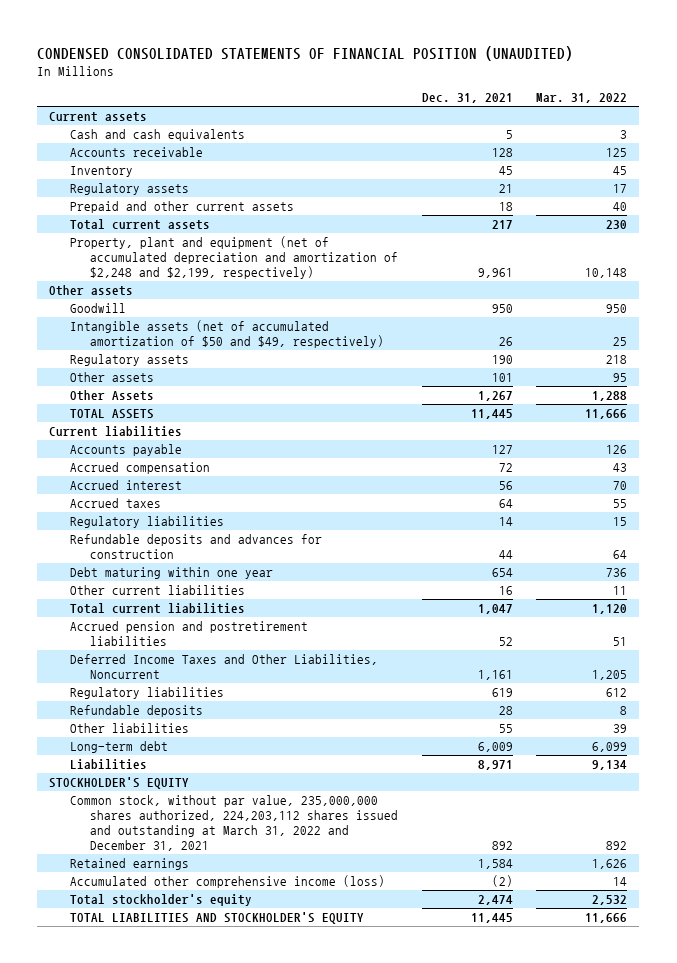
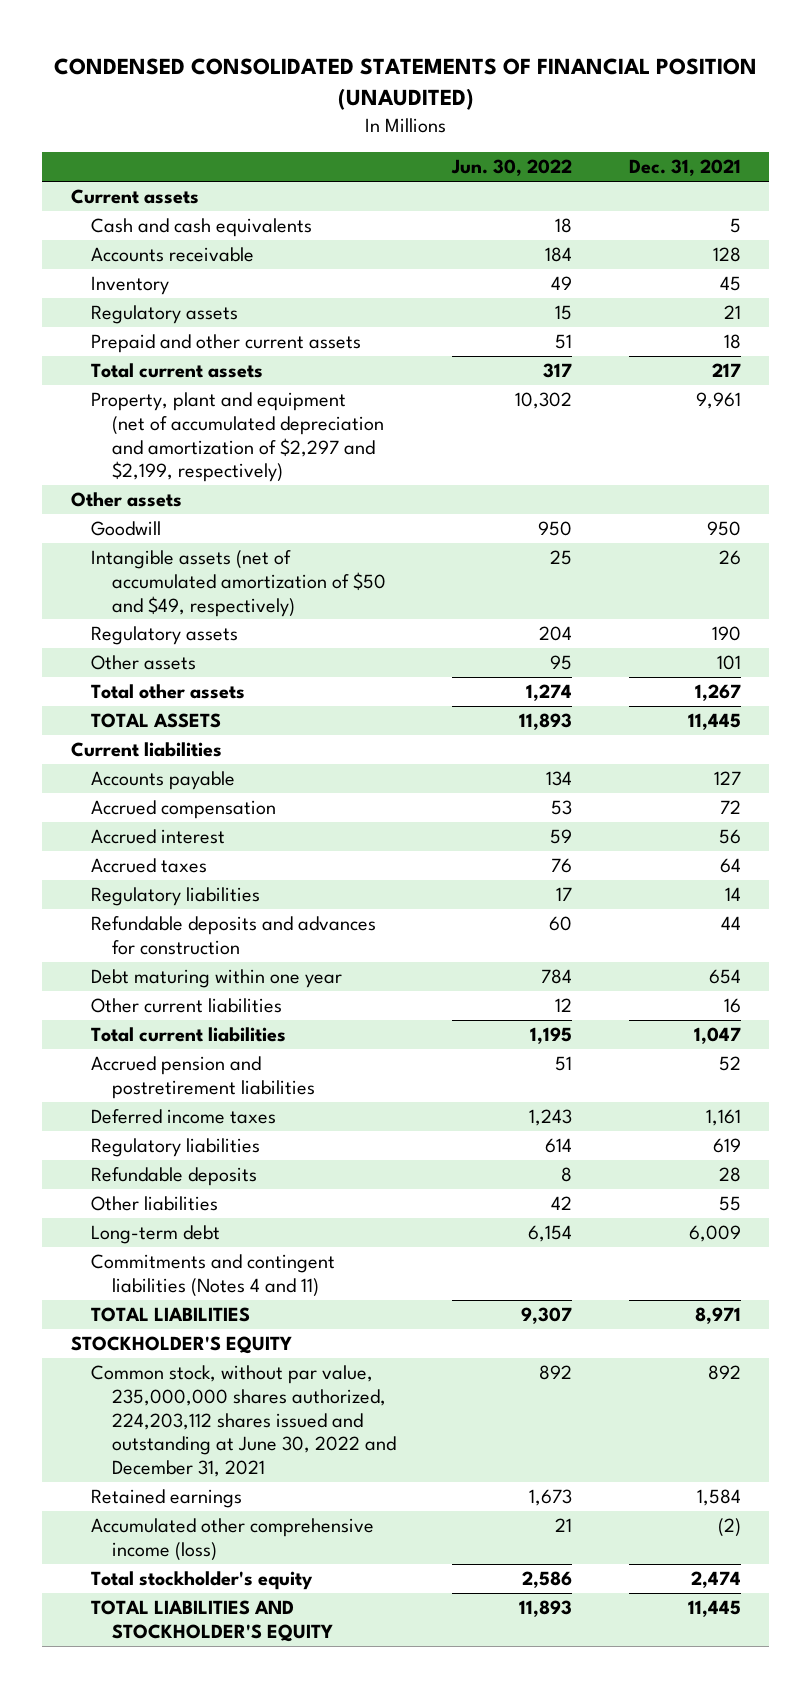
- | Dec. 31, 2021 | Mar. 31, 2022
+ | Jun. 30, 2022 | Dec. 31, 2021
- Property, plant and equipment (net of accumulated depreciation and amortization of $2,248 and $2,199, respectively) | 9,961 | 10,148
+ Property, plant and equipment (net of accumulated depreciation and amortization of $2,297 and $2,199, respectively) | 10,302 | 9,961
- Other Assets | 1,267 | 1,288
+ Total other assets | 1,274 | 1,267
- Deferred Income Taxes and Other Liabilities, Noncurrent | 1,161 | 1,205
+ Deferred income taxes | 1,243 | 1,161
- Liabilities | 8,971 | 9,134
+ Commitments and contingent liabilities (Notes 4 and 11)
+ TOTAL LIABILITIES | 9,307 | 8,971
- Common stock, without par value, 235,000,000 shares authorized, 224,203,112 shares issued and outstanding at March 31, 2022 and December 31, 2021 | 892 | 892
+ Common stock, without par value, 235,000,000 shares authorized, 224,203,112 shares issued and outstanding at June 30, 2022 and December 31, 2021 | 892 | 892

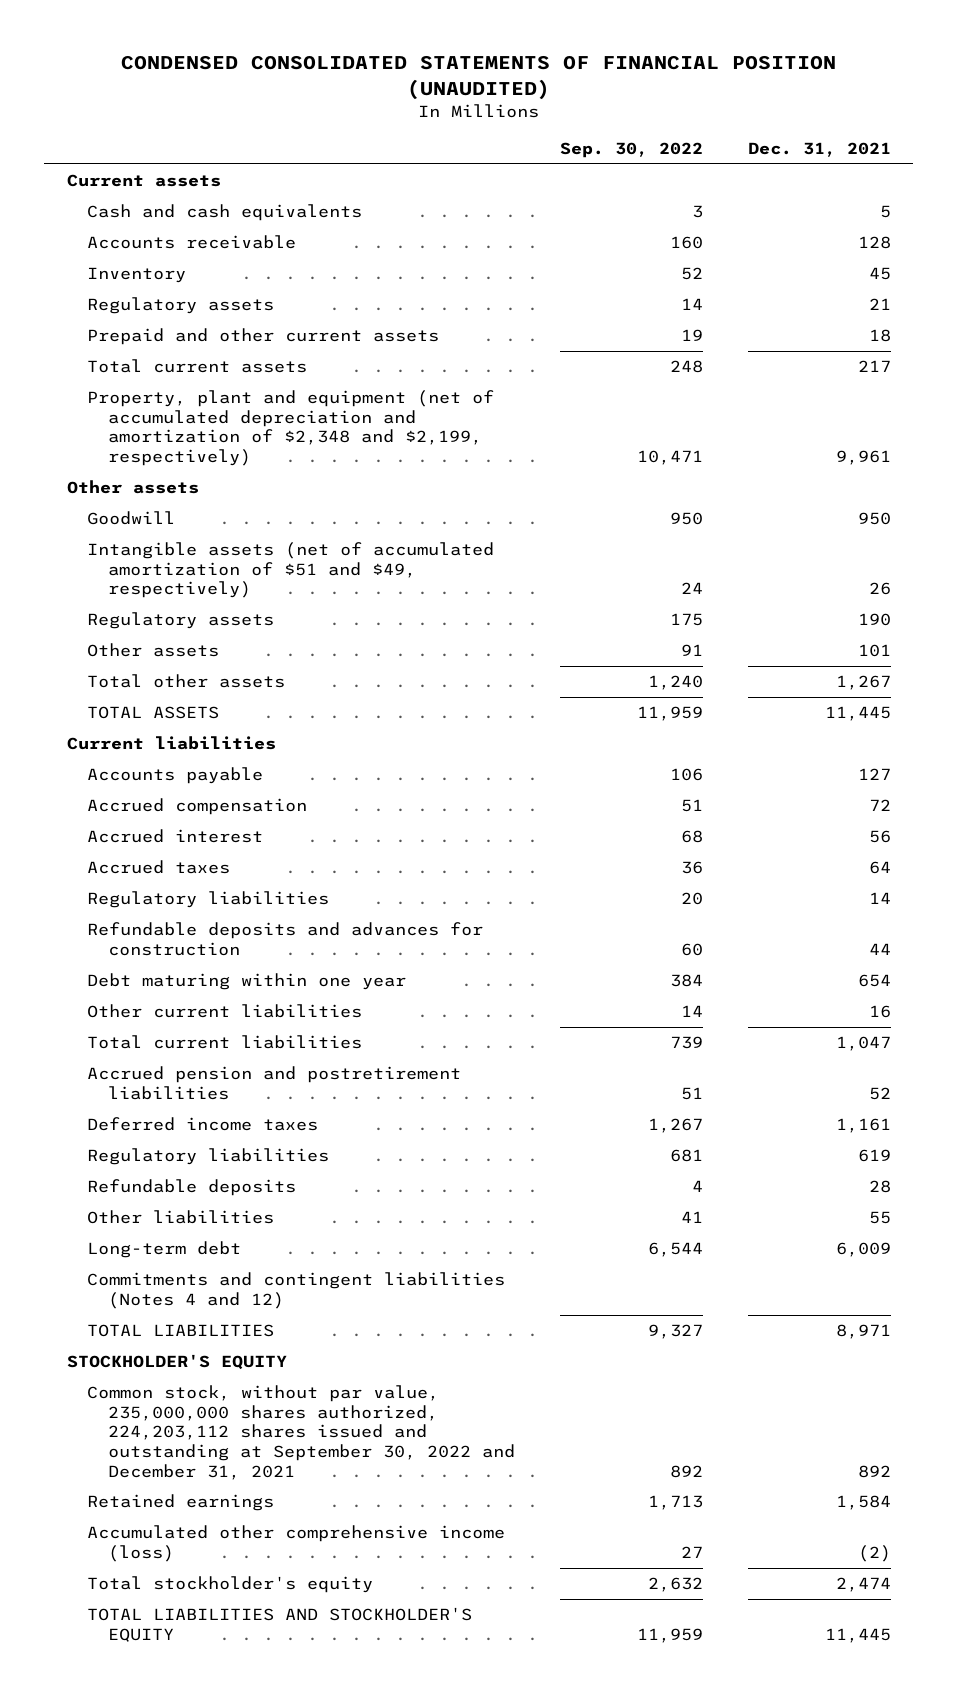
- | Jun. 30, 2022 | Dec. 31, 2021
+ | Sep. 30, 2022 | Dec. 31, 2021
- Property, plant and equipment (net of accumulated depreciation and amortization of $2,297 and $2,199, respectively) | 10,302 | 9,961
+ Property, plant and equipment (net of accumulated depreciation and amortization of $2,348 and $2,199, respectively) | 10,471 | 9,961
- Intangible assets (net of accumulated amortization of $50 and $49, respectively) | 25 | 26
+ Intangible assets (net of accumulated amortization of $51 and $49, respectively) | 24 | 26
- Commitments and contingent liabilities (Notes 4 and 11)
+ Commitments and contingent liabilities (Notes 4 and 12)
- Common stock, without par value, 235,000,000 shares authorized, 224,203,112 shares issued and outstanding at June 30, 2022 and December 31, 2021 | 892 | 892
+ Common stock, without par value, 235,000,000 shares authorized, 224,203,112 shares issued and outstanding at September 30, 2022 and December 31, 2021 | 892 | 892

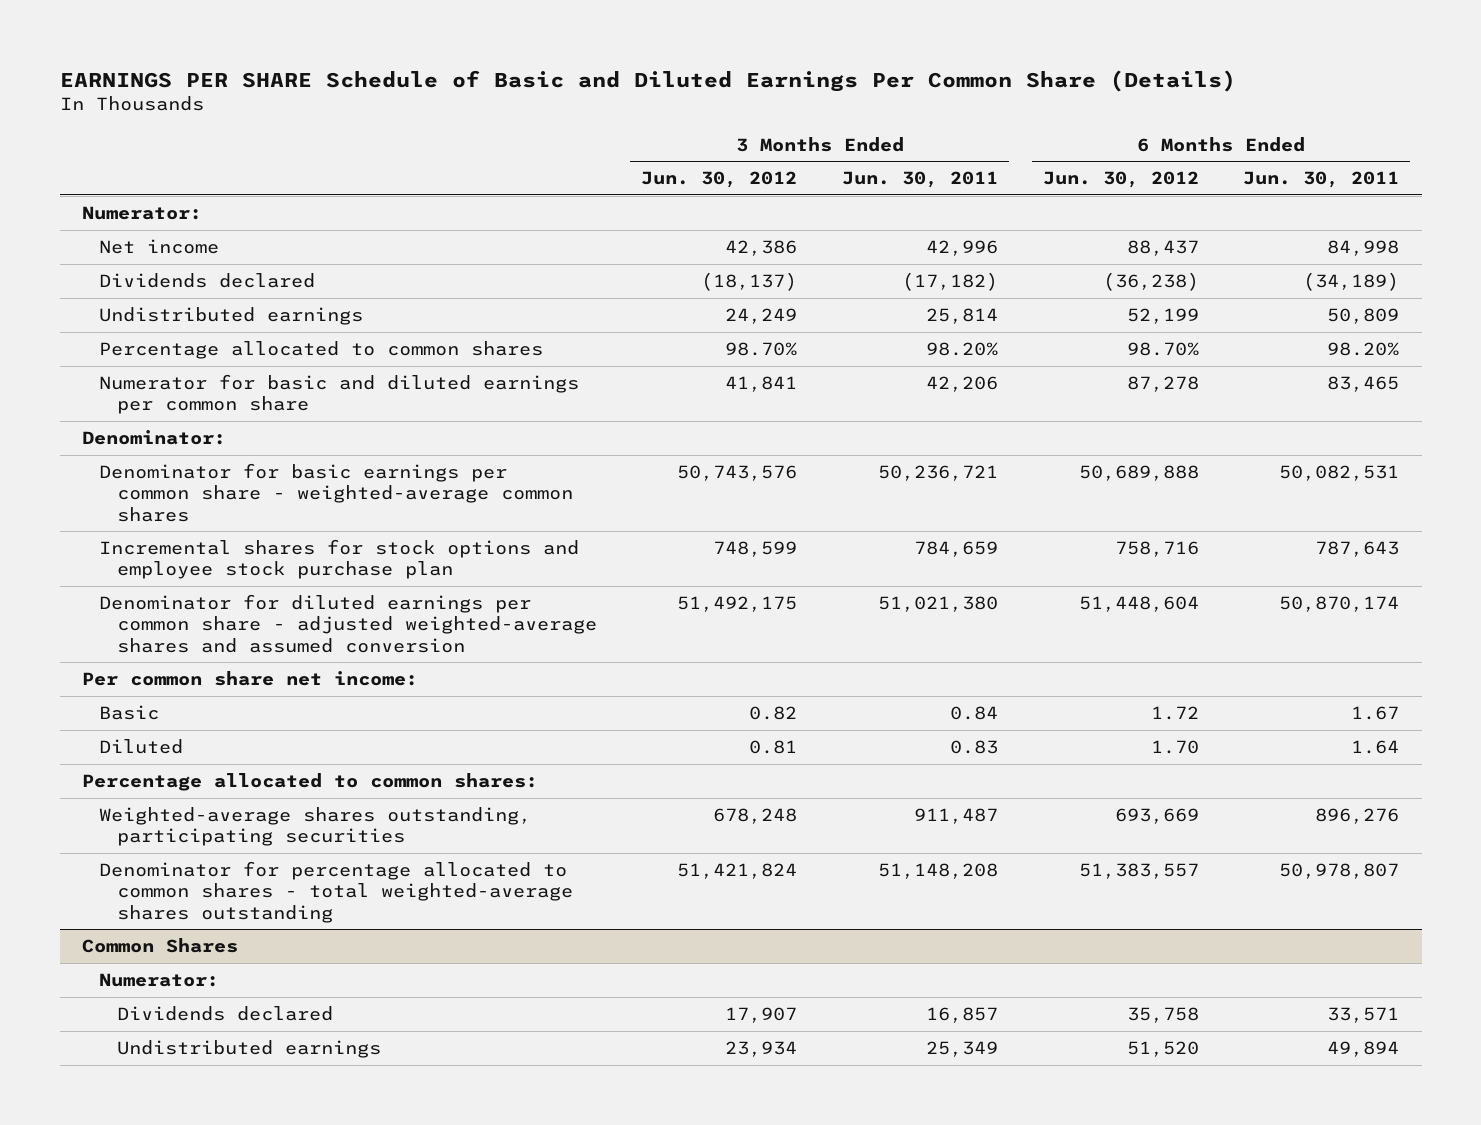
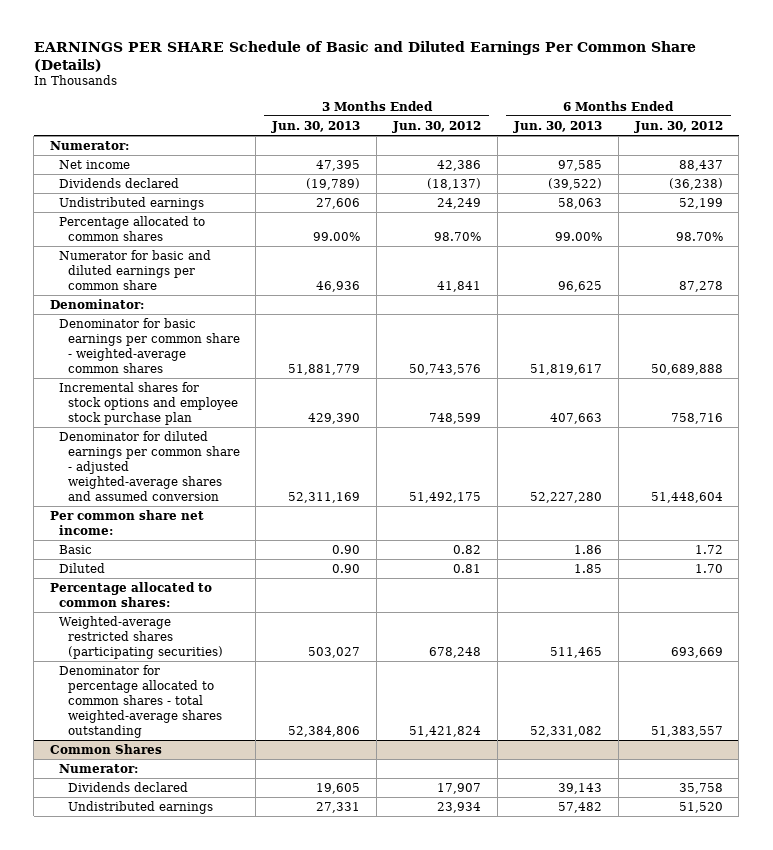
- | 3 Months Ended Jun. 30, 2012 | 3 Months Ended Jun. 30, 2011 | 6 Months Ended Jun. 30, 2012 | 6 Months Ended Jun. 30, 2011
+ | 3 Months Ended Jun. 30, 2013 | 3 Months Ended Jun. 30, 2012 | 6 Months Ended Jun. 30, 2013 | 6 Months Ended Jun. 30, 2012
- Weighted-average shares outstanding, participating securities | 678,248 | 911,487 | 693,669 | 896,276
+ Weighted-average restricted shares (participating securities) | 503,027 | 678,248 | 511,465 | 693,669

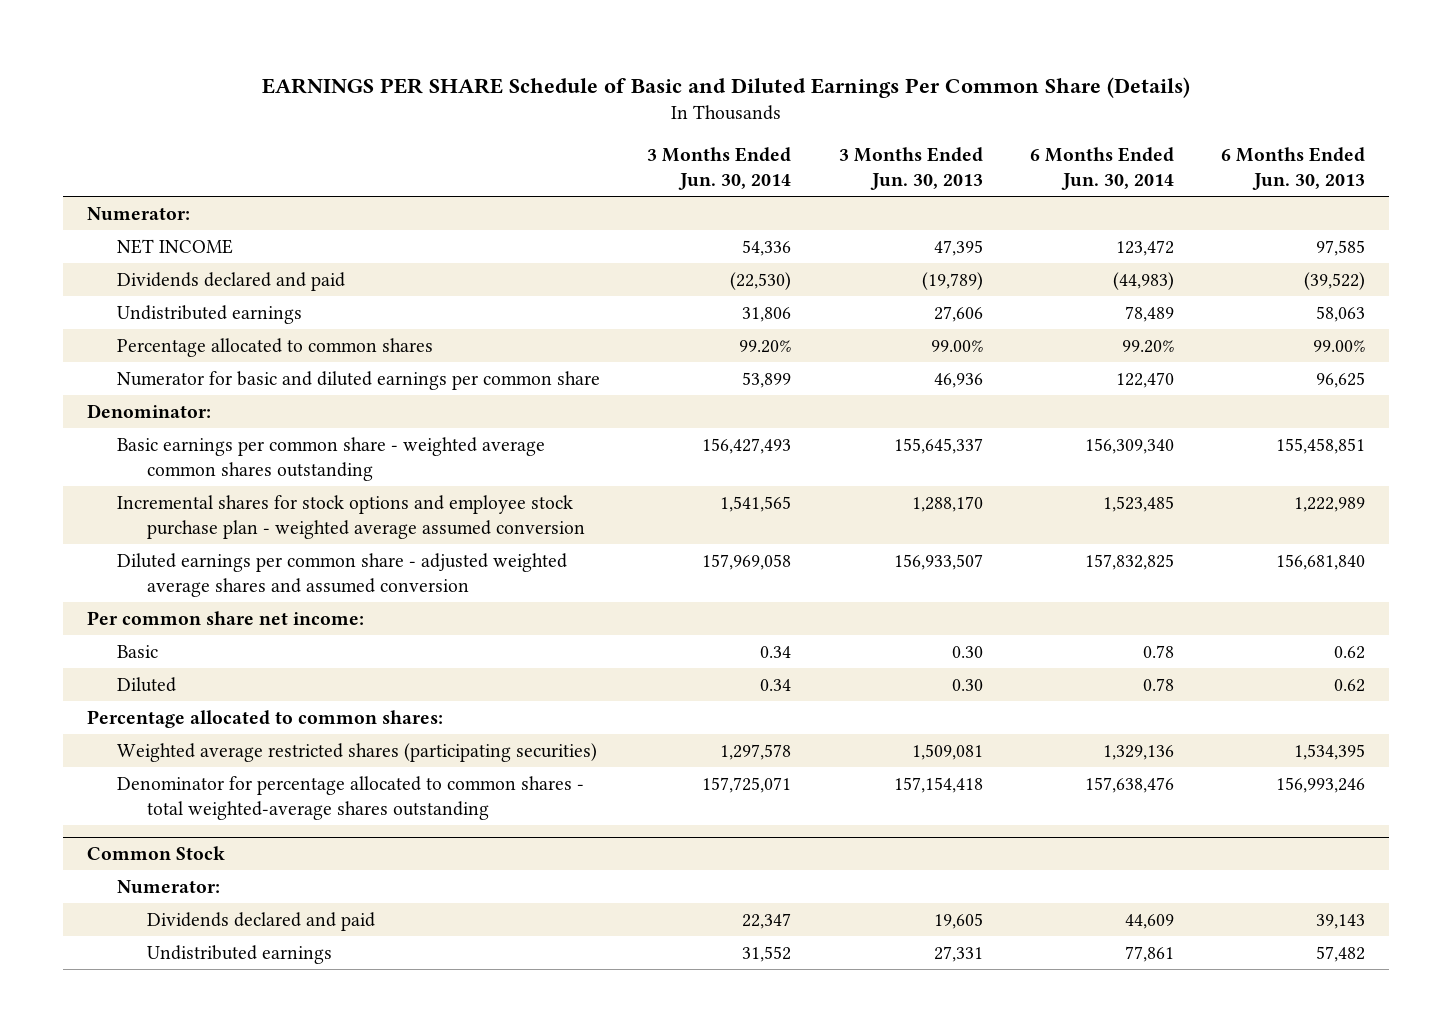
- | 3 Months Ended Jun. 30, 2013 | 3 Months Ended Jun. 30, 2012 | 6 Months Ended Jun. 30, 2013 | 6 Months Ended Jun. 30, 2012
+ | 3 Months Ended Jun. 30, 2014 | 3 Months Ended Jun. 30, 2013 | 6 Months Ended Jun. 30, 2014 | 6 Months Ended Jun. 30, 2013
- Net income | 47,395 | 42,386 | 97,585 | 88,437
- Dividends declared | (19,789) | (18,137) | (39,522) | (36,238)
+ NET INCOME | 54,336 | 47,395 | 123,472 | 97,585
+ Dividends declared and paid | (22,530) | (19,789) | (44,983) | (39,522)
- Denominator for basic earnings per common share - weighted-average common shares | 51,881,779 | 50,743,576 | 51,819,617 | 50,689,888
- Incremental shares for stock options and employee stock purchase plan | 429,390 | 748,599 | 407,663 | 758,716
- Denominator for diluted earnings per common share - adjusted weighted-average shares and assumed conversion | 52,311,169 | 51,492,175 | 52,227,280 | 51,448,604
+ Basic earnings per common share - weighted average common shares outstanding | 156,427,493 | 155,645,337 | 156,309,340 | 155,458,851
+ Incremental shares for stock options and employee stock purchase plan - weighted average assumed conversion | 1,541,565 | 1,288,170 | 1,523,485 | 1,222,989
+ Diluted earnings per common share - adjusted weighted average shares and assumed conversion | 157,969,058 | 156,933,507 | 157,832,825 | 156,681,840
- Basic | 0.90 | 0.82 | 1.86 | 1.72
- Diluted | 0.90 | 0.81 | 1.85 | 1.70
+ Basic | 0.34 | 0.30 | 0.78 | 0.62
+ Diluted | 0.34 | 0.30 | 0.78 | 0.62
- Weighted-average restricted shares (participating securities) | 503,027 | 678,248 | 511,465 | 693,669
- Denominator for percentage allocated to common shares - total weighted-average shares outstanding | 52,384,806 | 51,421,824 | 52,331,082 | 51,383,557
- Common Shares
+ Weighted average restricted shares (participating securities) | 1,297,578 | 1,509,081 | 1,329,136 | 1,534,395
+ Denominator for percentage allocated to common shares - total weighted-average shares outstanding | 157,725,071 | 157,154,418 | 157,638,476 | 156,993,246
+ Common Stock
- Dividends declared | 19,605 | 17,907 | 39,143 | 35,758
+ Dividends declared and paid | 22,347 | 19,605 | 44,609 | 39,143

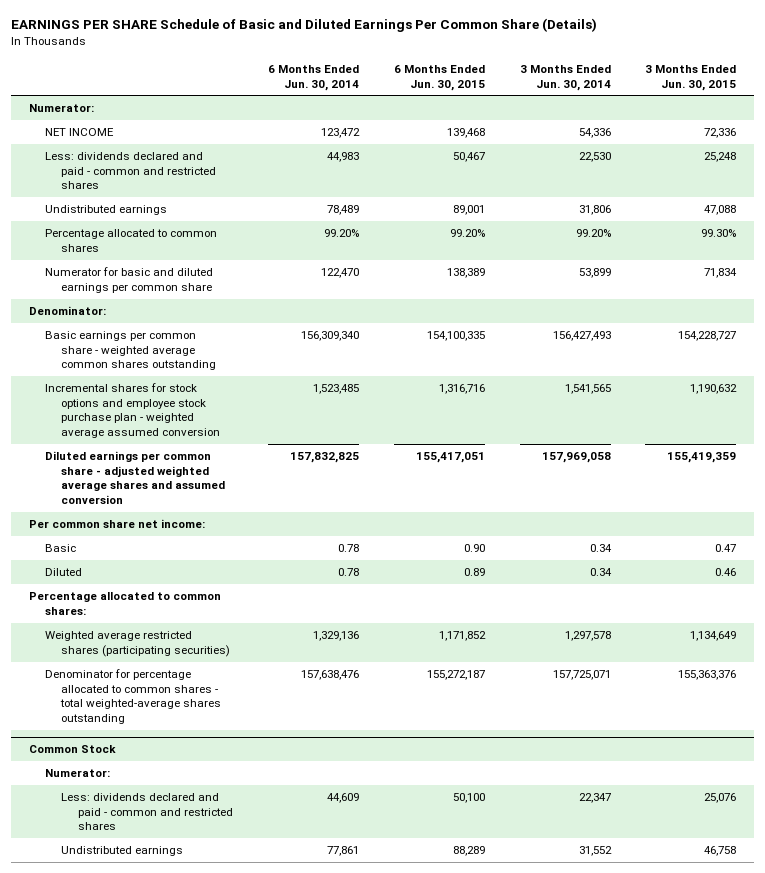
- | 3 Months Ended Jun. 30, 2014 | 3 Months Ended Jun. 30, 2013 | 6 Months Ended Jun. 30, 2014 | 6 Months Ended Jun. 30, 2013
+ | 6 Months Ended Jun. 30, 2014 | 6 Months Ended Jun. 30, 2015 | 3 Months Ended Jun. 30, 2014 | 3 Months Ended Jun. 30, 2015
- Dividends declared and paid | (22,530) | (19,789) | (44,983) | (39,522)
+ Less: dividends declared and paid - common and restricted shares | 44,983 | 50,467 | 22,530 | 25,248
@ Common Stock
- Dividends declared and paid | 22,347 | 19,605 | 44,609 | 39,143
+ Less: dividends declared and paid - common and restricted shares | 44,609 | 50,100 | 22,347 | 25,076

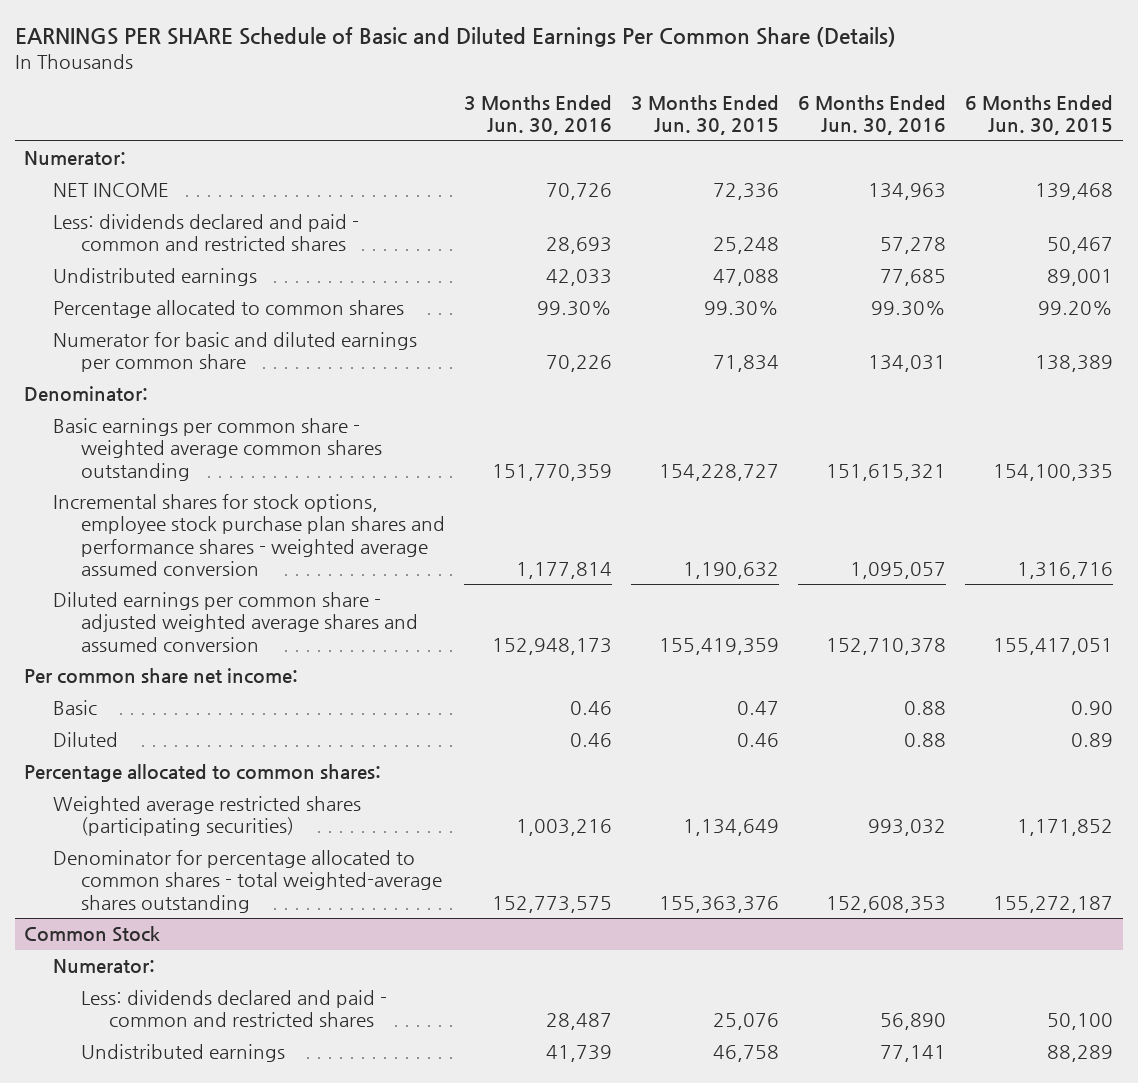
- | 6 Months Ended Jun. 30, 2014 | 6 Months Ended Jun. 30, 2015 | 3 Months Ended Jun. 30, 2014 | 3 Months Ended Jun. 30, 2015
+ | 3 Months Ended Jun. 30, 2016 | 3 Months Ended Jun. 30, 2015 | 6 Months Ended Jun. 30, 2016 | 6 Months Ended Jun. 30, 2015
- Incremental shares for stock options and employee stock purchase plan - weighted average assumed conversion | 1,523,485 | 1,316,716 | 1,541,565 | 1,190,632
+ Incremental shares for stock options, employee stock purchase plan shares and performance shares - weighted average assumed conversion | 1,177,814 | 1,190,632 | 1,095,057 | 1,316,716

